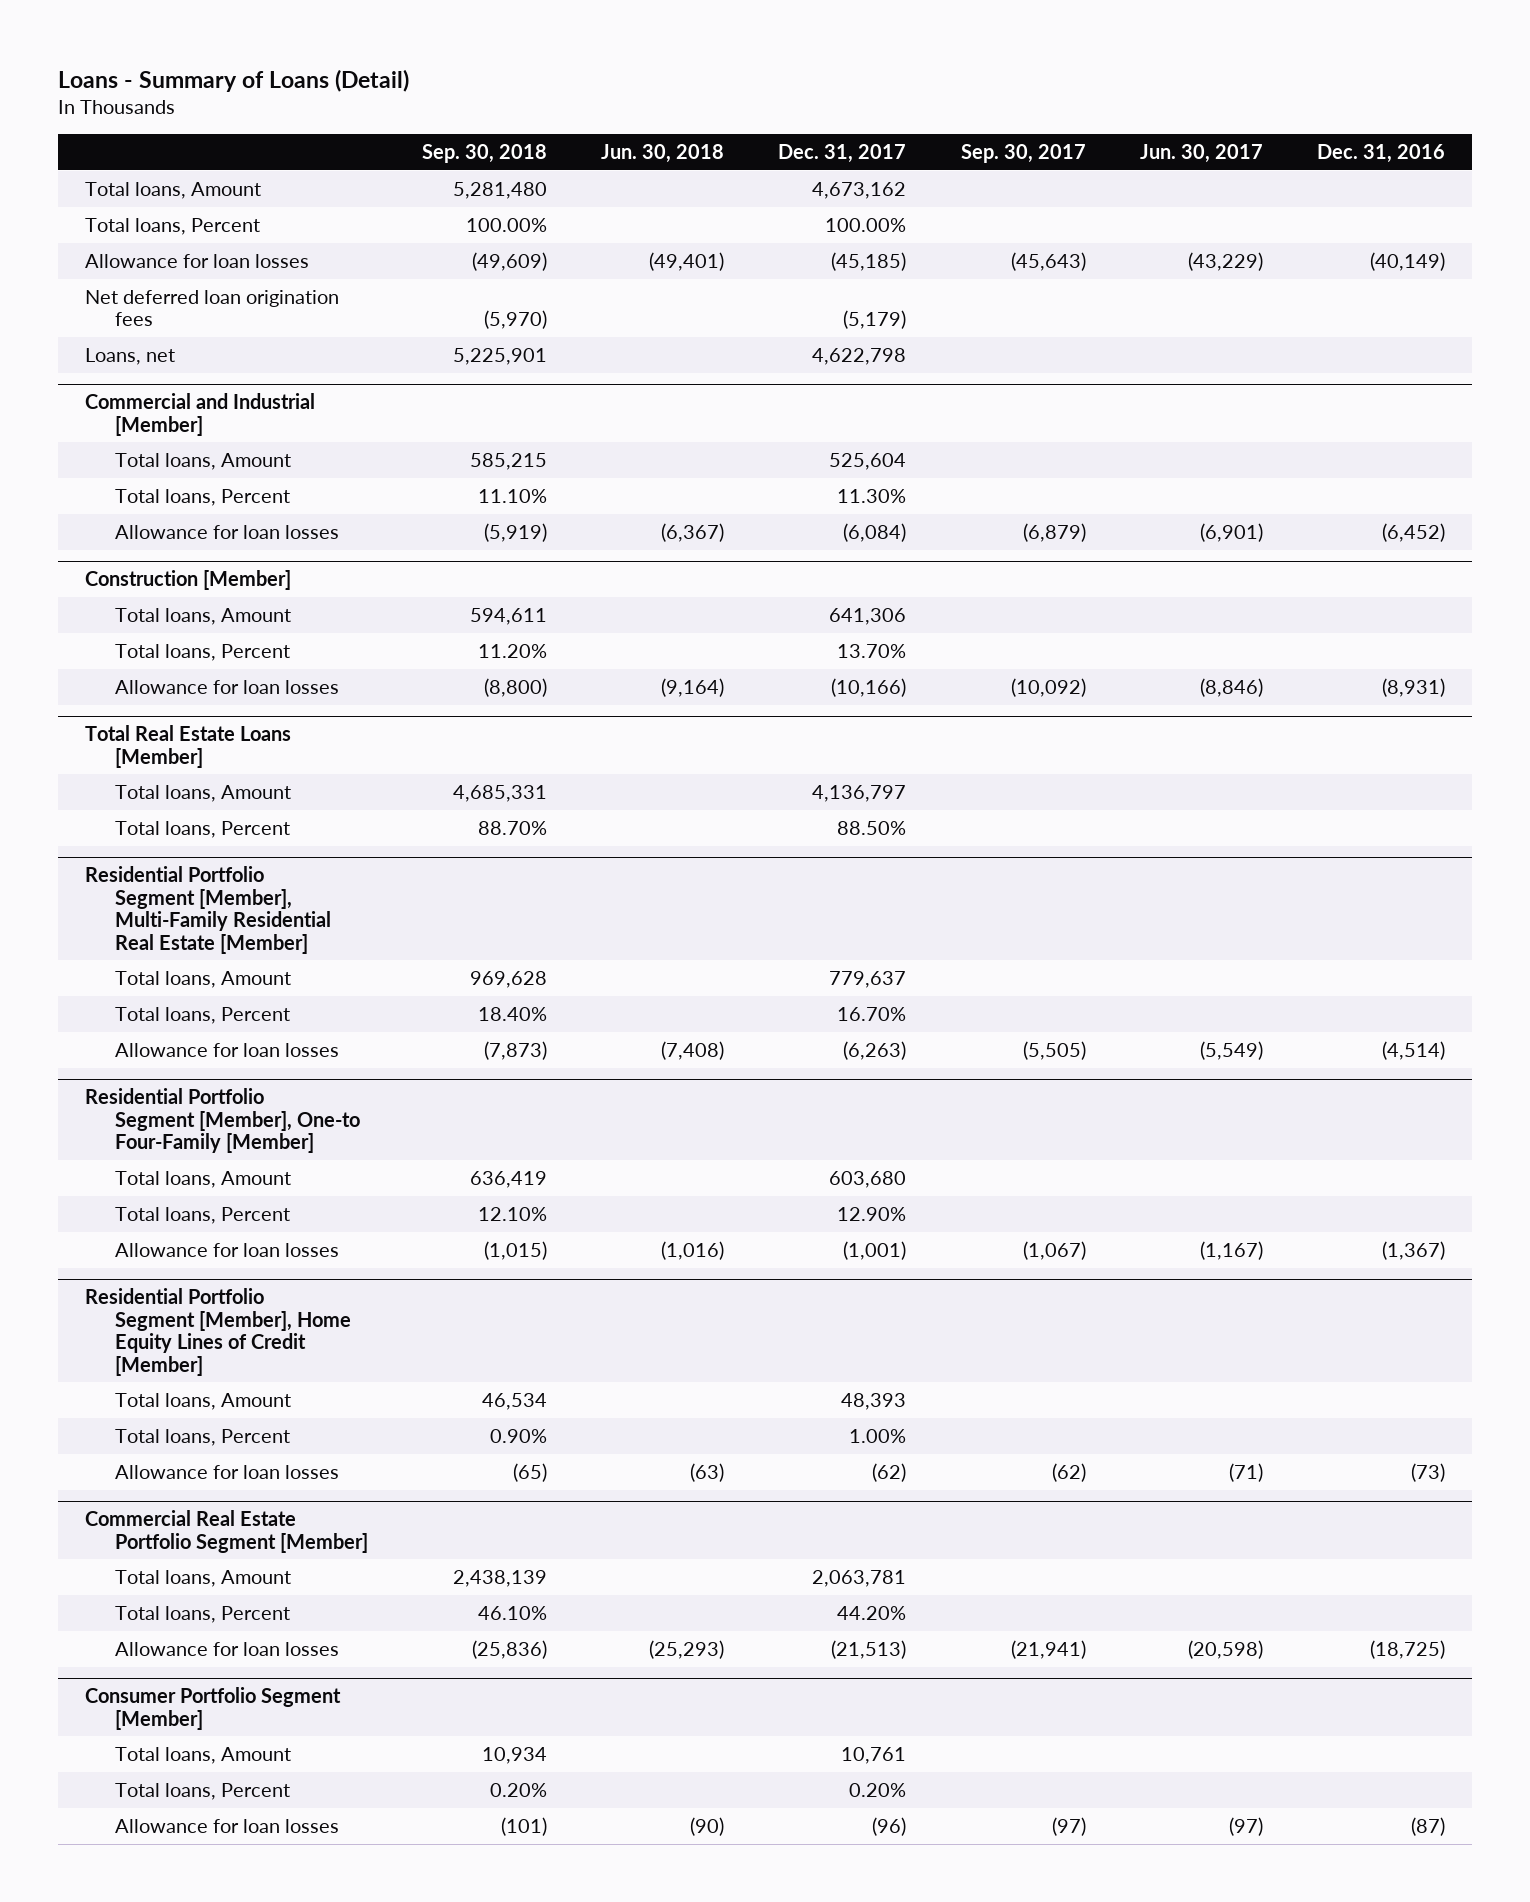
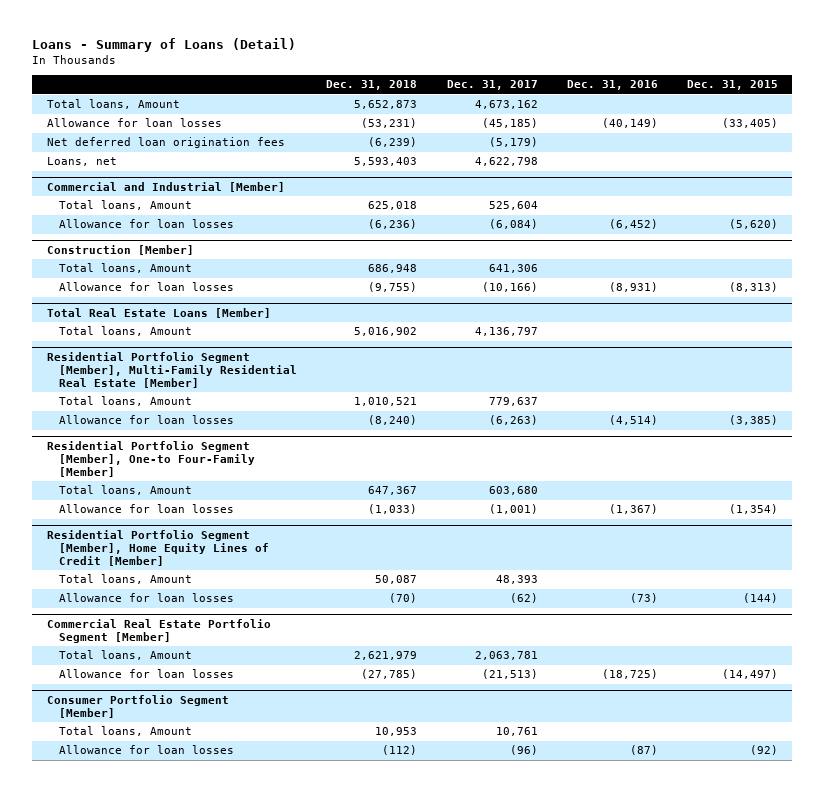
- | Sep. 30, 2018 | Jun. 30, 2018 | Dec. 31, 2017 | Sep. 30, 2017 | Jun. 30, 2017 | Dec. 31, 2016
+ | Dec. 31, 2018 | Dec. 31, 2017 | Dec. 31, 2016 | Dec. 31, 2015
- Total loans, Percent | 100.00% | | 100.00% | | |
@ Commercial and Industrial [Member]
- Total loans, Percent | 11.10% | | 11.30% | | |
@ Construction [Member]
- Total loans, Percent | 11.20% | | 13.70% | | |
@ Total Real Estate Loans [Member]
- Total loans, Percent | 88.70% | | 88.50% | | |
@ Residential Portfolio Segment [Member], Multi-Family Residential Real Estate [Member]
- Total loans, Percent | 18.40% | | 16.70% | | |
@ Residential Portfolio Segment [Member], One-to Four-Family [Member]
- Total loans, Percent | 12.10% | | 12.90% | | |
@ Residential Portfolio Segment [Member], Home Equity Lines of Credit [Member]
- Total loans, Percent | 0.90% | | 1.00% | | |
@ Commercial Real Estate Portfolio Segment [Member]
- Total loans, Percent | 46.10% | | 44.20% | | |
@ Consumer Portfolio Segment [Member]
- Total loans, Percent | 0.20% | | 0.20% | | |

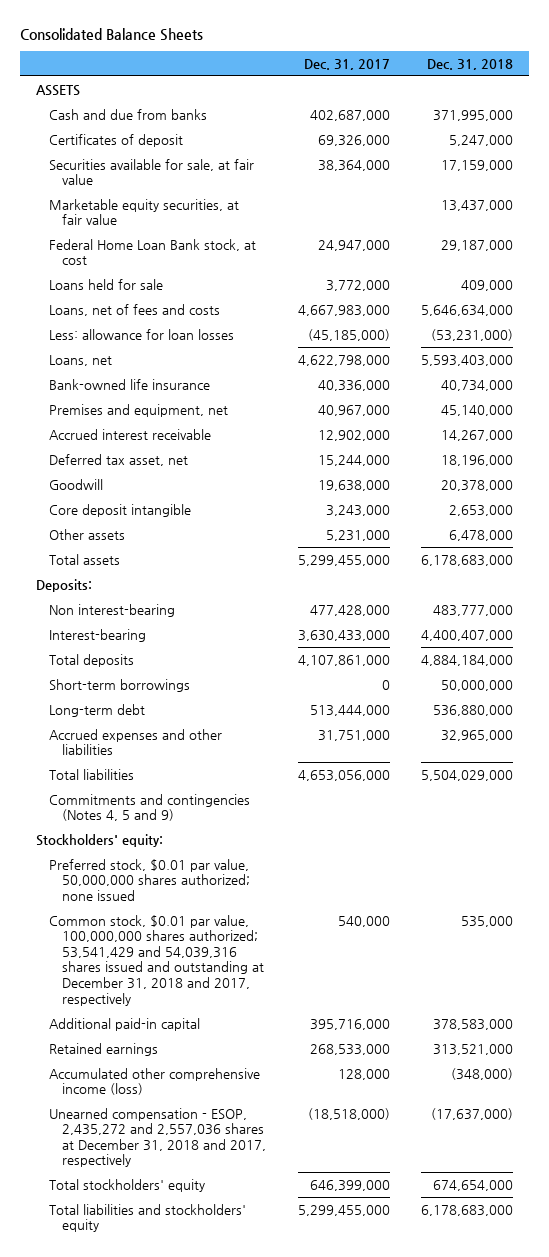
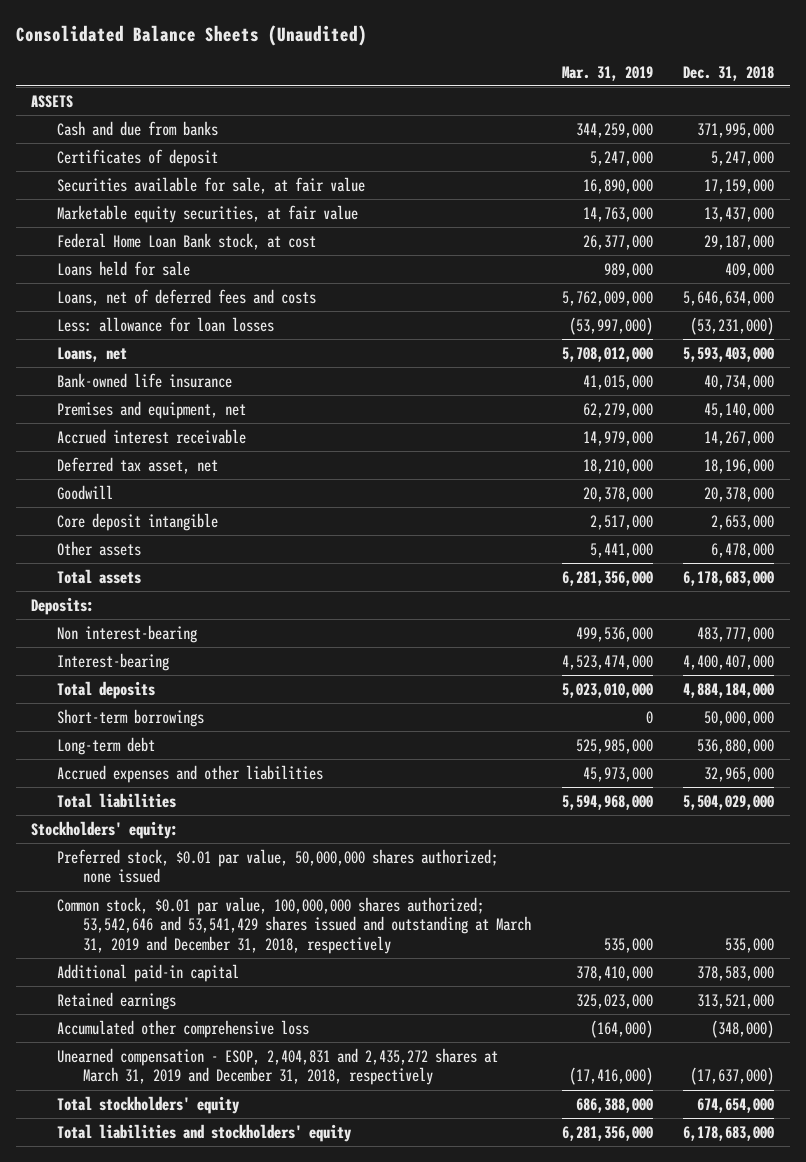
- Consolidated Balance Sheets
+ Consolidated Balance Sheets (Unaudited)
- | Dec. 31, 2017 | Dec. 31, 2018
+ | Mar. 31, 2019 | Dec. 31, 2018
- Loans, net of fees and costs | 4,667,983,000 | 5,646,634,000
+ Loans, net of deferred fees and costs | 5,762,009,000 | 5,646,634,000
- Commitments and contingencies (Notes 4, 5 and 9)
- Common stock, $0.01 par value, 100,000,000 shares authorized; 53,541,429 and 54,039,316 shares issued and outstanding at December 31, 2018 and 2017, respectively | 540,000 | 535,000
+ Common stock, $0.01 par value, 100,000,000 shares authorized; 53,542,646 and 53,541,429 shares issued and outstanding at March 31, 2019 and December 31, 2018, respectively | 535,000 | 535,000
- Accumulated other comprehensive income (loss) | 128,000 | (348,000)
- Unearned compensation - ESOP, 2,435,272 and 2,557,036 shares at December 31, 2018 and 2017, respectively | (18,518,000) | (17,637,000)
+ Accumulated other comprehensive loss | (164,000) | (348,000)
+ Unearned compensation - ESOP, 2,404,831 and 2,435,272 shares at March 31, 2019 and December 31, 2018, respectively | (17,416,000) | (17,637,000)

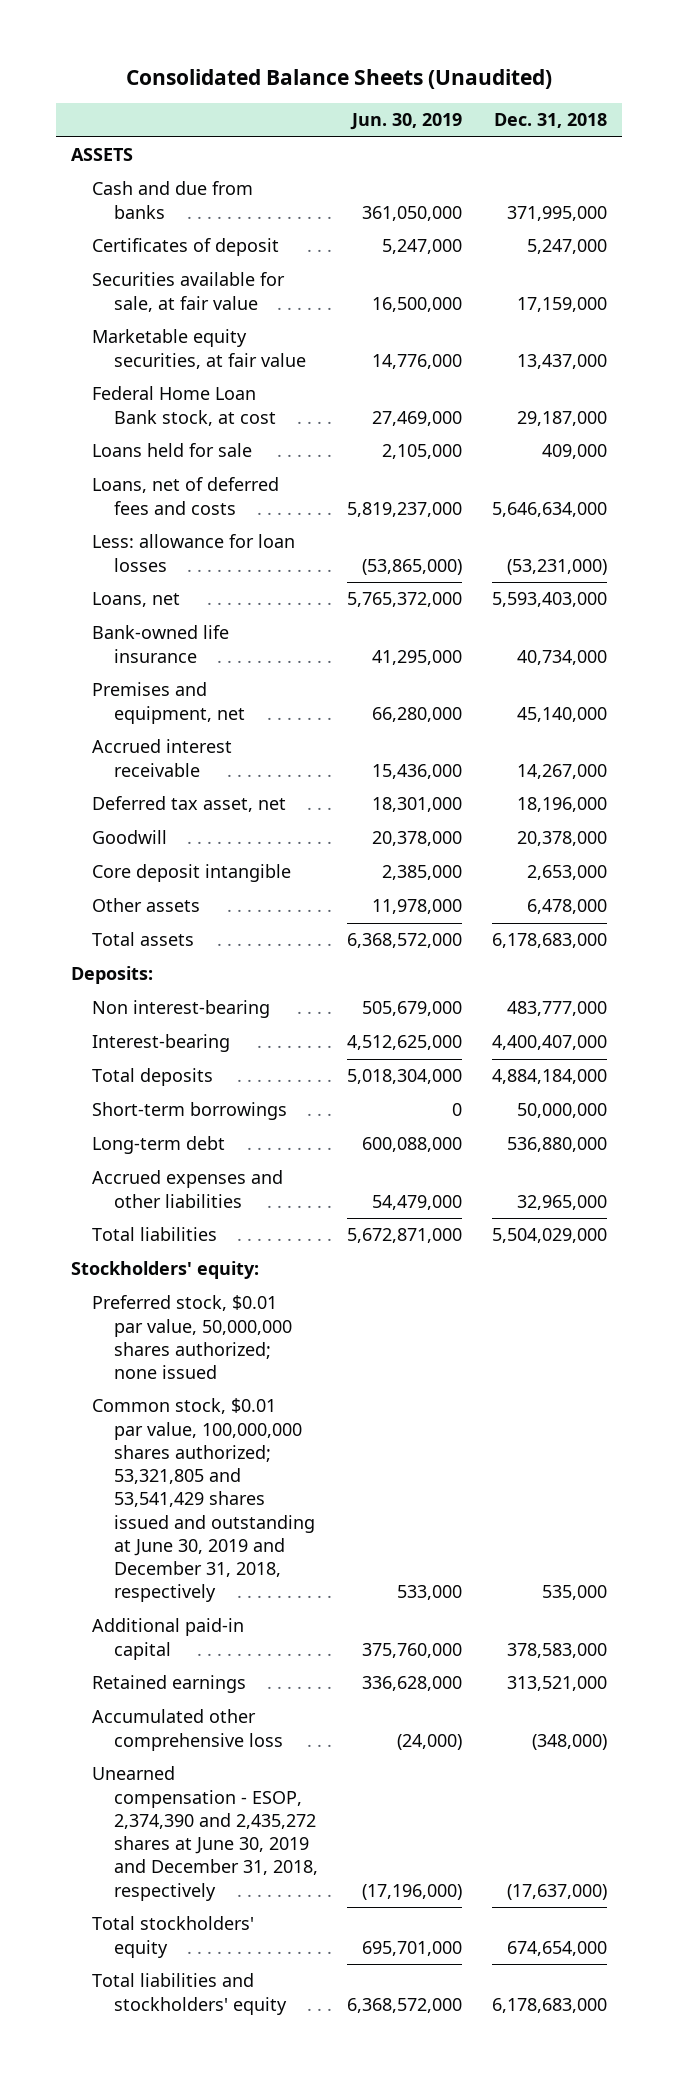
- | Mar. 31, 2019 | Dec. 31, 2018
+ | Jun. 30, 2019 | Dec. 31, 2018
- Common stock, $0.01 par value, 100,000,000 shares authorized; 53,542,646 and 53,541,429 shares issued and outstanding at March 31, 2019 and December 31, 2018, respectively | 535,000 | 535,000
+ Common stock, $0.01 par value, 100,000,000 shares authorized; 53,321,805 and 53,541,429 shares issued and outstanding at June 30, 2019 and December 31, 2018, respectively | 533,000 | 535,000
- Unearned compensation - ESOP, 2,404,831 and 2,435,272 shares at March 31, 2019 and December 31, 2018, respectively | (17,416,000) | (17,637,000)
+ Unearned compensation - ESOP, 2,374,390 and 2,435,272 shares at June 30, 2019 and December 31, 2018, respectively | (17,196,000) | (17,637,000)

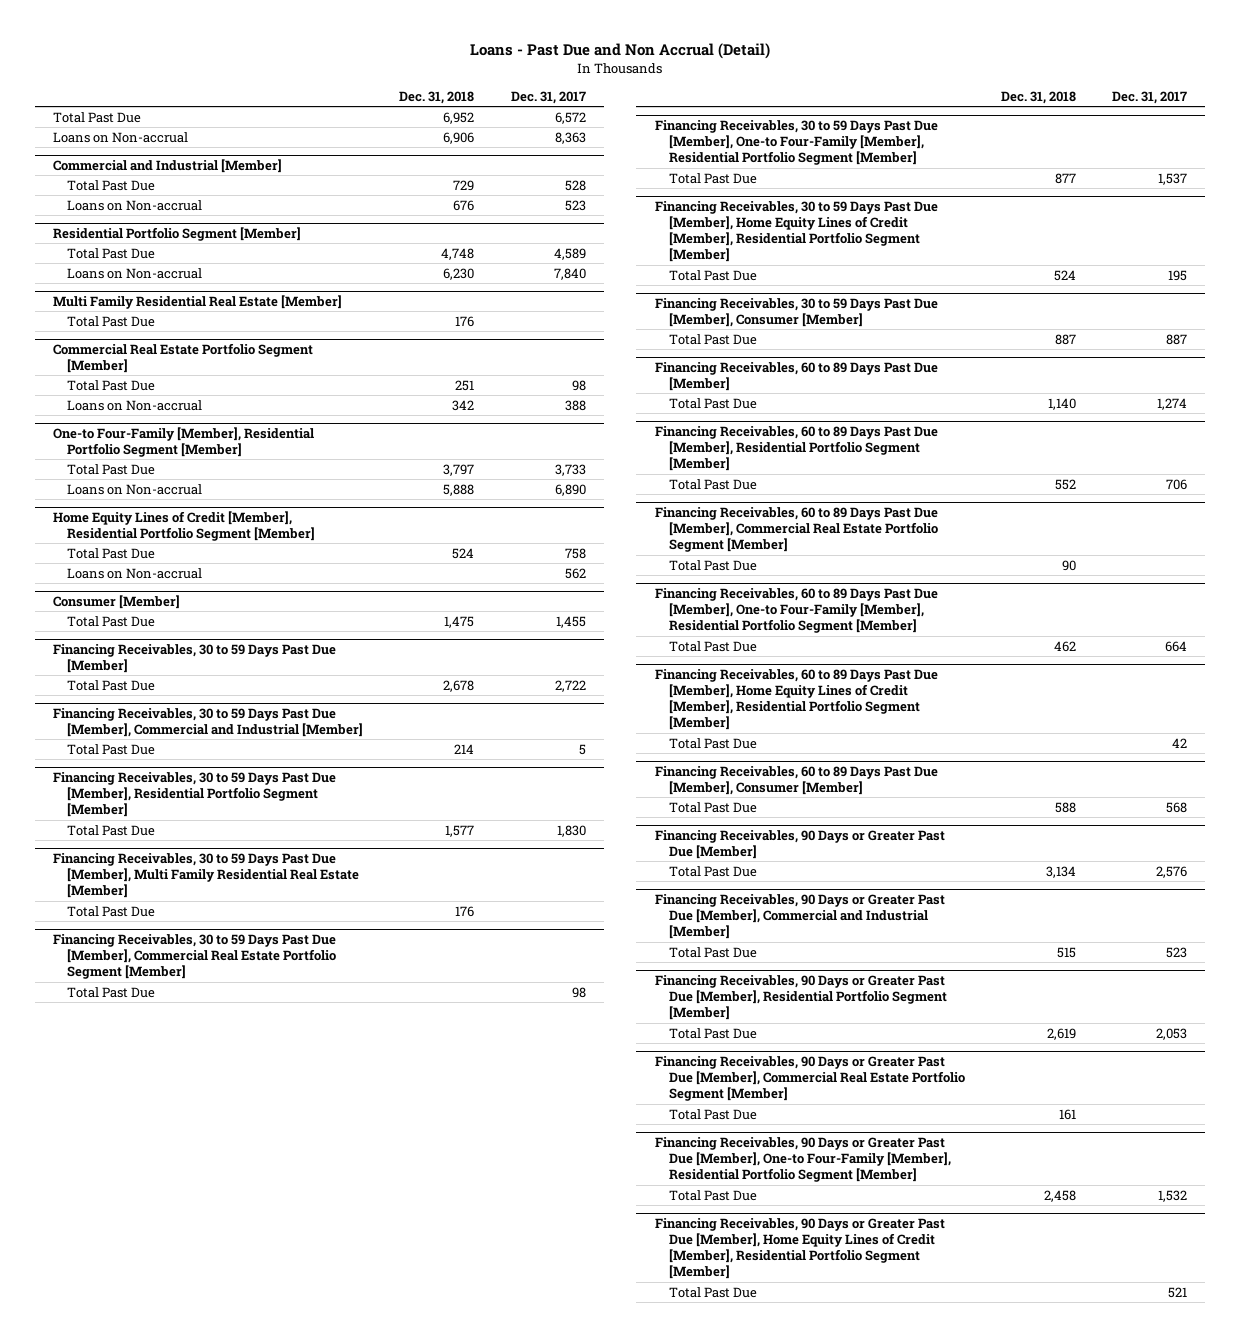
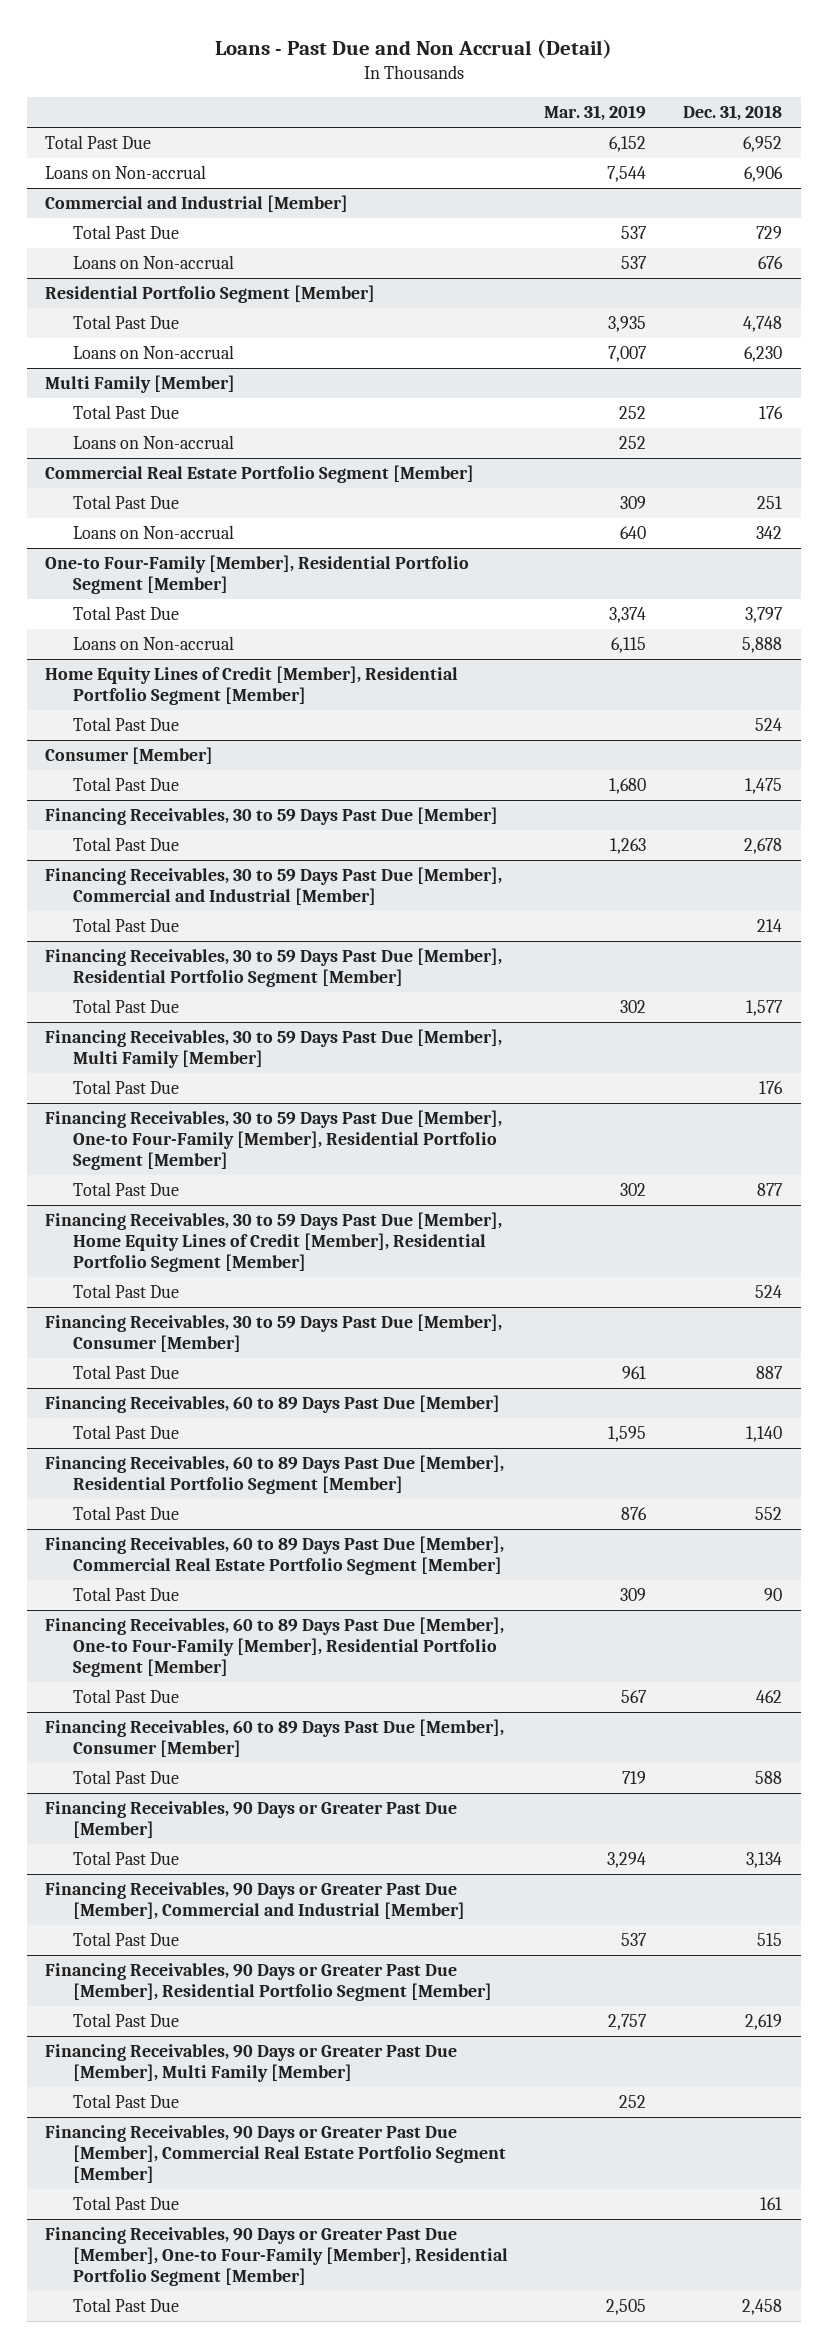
- | Dec. 31, 2018 | Dec. 31, 2017
+ | Mar. 31, 2019 | Dec. 31, 2018
- Multi Family Residential Real Estate [Member]
+ Multi Family [Member]
+ Loans on Non-accrual | 252 |
@ Home Equity Lines of Credit [Member], Residential Portfolio Segment [Member]
- Loans on Non-accrual | | 562
- Financing Receivables, 30 to 59 Days Past Due [Member], Multi Family Residential Real Estate [Member]
+ Financing Receivables, 30 to 59 Days Past Due [Member], Multi Family [Member]
- Financing Receivables, 30 to 59 Days Past Due [Member], Commercial Real Estate Portfolio Segment [Member]
- Total Past Due | | 98
- Financing Receivables, 60 to 89 Days Past Due [Member], Home Equity Lines of Credit [Member], Residential Portfolio Segment [Member]
- Total Past Due | | 42
+ Financing Receivables, 90 Days or Greater Past Due [Member], Multi Family [Member]
+ Total Past Due | 252 |
- Financing Receivables, 90 Days or Greater Past Due [Member], Home Equity Lines of Credit [Member], Residential Portfolio Segment [Member]
- Total Past Due | | 521

